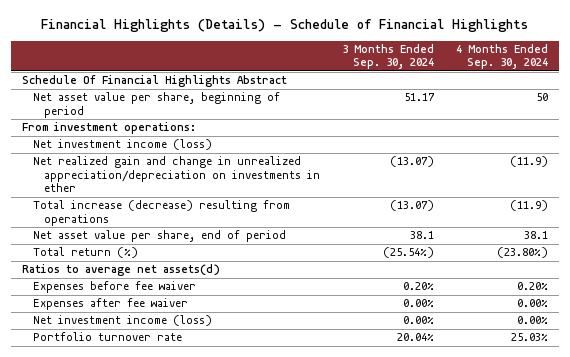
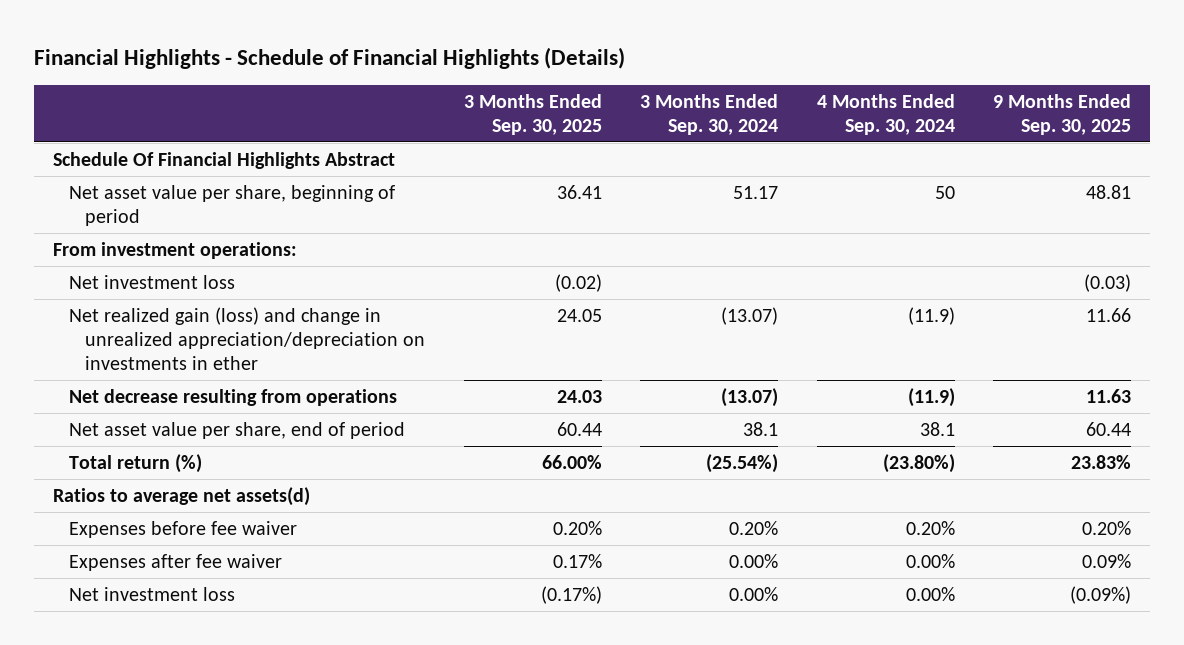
- Financial Highlights (Details) - Schedule of Financial Highlights
+ Financial Highlights - Schedule of Financial Highlights (Details)
- | 3 Months Ended Sep. 30, 2024 | 4 Months Ended Sep. 30, 2024
+ | 3 Months Ended Sep. 30, 2025 | 3 Months Ended Sep. 30, 2024 | 4 Months Ended Sep. 30, 2024 | 9 Months Ended Sep. 30, 2025
- Net investment income (loss)
- Net realized gain and change in unrealized appreciation/depreciation on investments in ether | (13.07) | (11.9)
- Total increase (decrease) resulting from operations | (13.07) | (11.9)
+ Net investment loss | (0.02) | | | (0.03)
+ Net realized gain (loss) and change in unrealized appreciation/depreciation on investments in ether | 24.05 | (13.07) | (11.9) | 11.66
+ Net decrease resulting from operations | 24.03 | (13.07) | (11.9) | 11.63
- Net investment income (loss) | 0.00% | 0.00%
- Portfolio turnover rate | 20.04% | 25.03%
+ Net investment loss | (0.17%) | 0.00% | 0.00% | (0.09%)

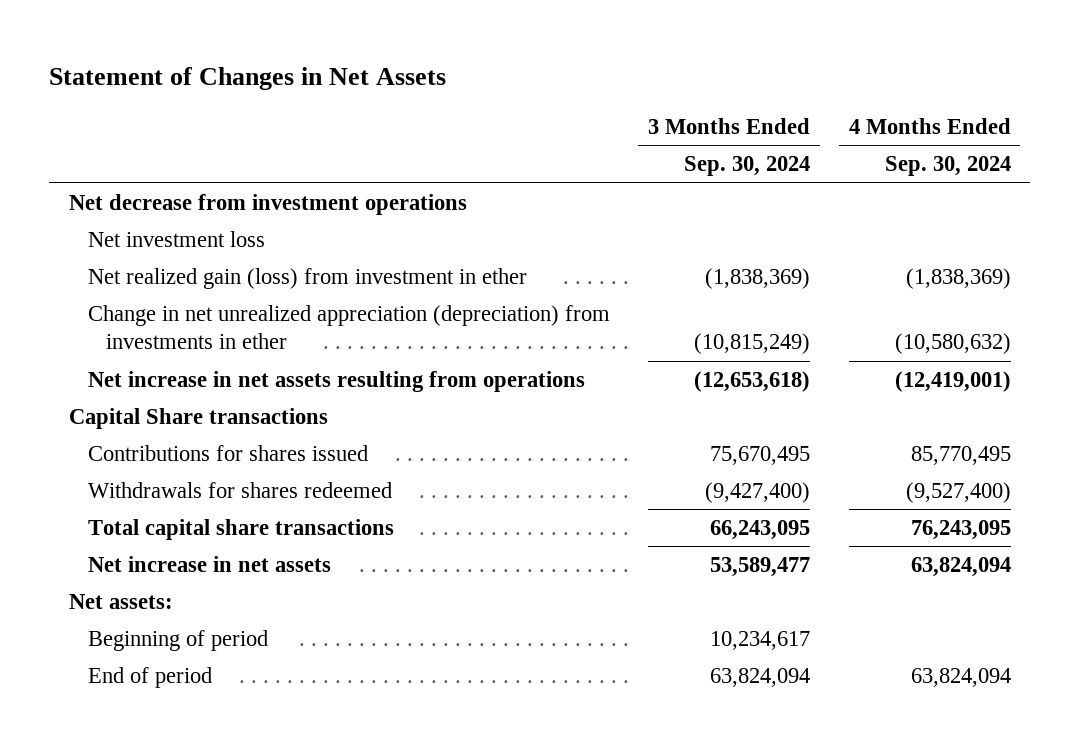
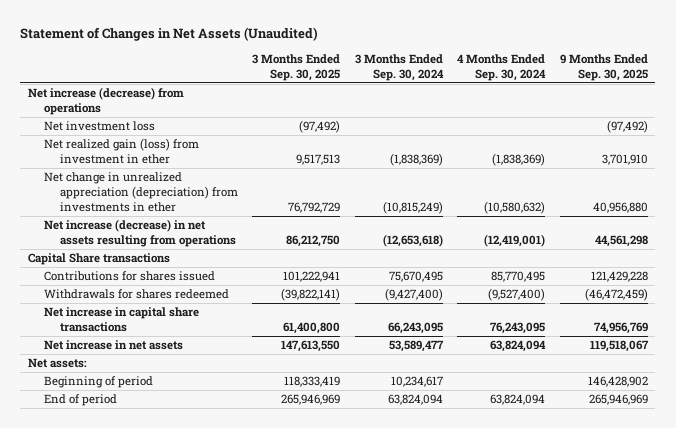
- Statement of Changes in Net Assets
+ Statement of Changes in Net Assets (Unaudited)
- | 3 Months Ended Sep. 30, 2024 | 4 Months Ended Sep. 30, 2024
+ | 3 Months Ended Sep. 30, 2025 | 3 Months Ended Sep. 30, 2024 | 4 Months Ended Sep. 30, 2024 | 9 Months Ended Sep. 30, 2025
- Net decrease from investment operations
+ Net increase (decrease) from operations
- Change in net unrealized appreciation (depreciation) from investments in ether | (10,815,249) | (10,580,632)
- Net increase in net assets resulting from operations | (12,653,618) | (12,419,001)
+ Net change in unrealized appreciation (depreciation) from investments in ether | 76,792,729 | (10,815,249) | (10,580,632) | 40,956,880
+ Net increase (decrease) in net assets resulting from operations | 86,212,750 | (12,653,618) | (12,419,001) | 44,561,298
- Total capital share transactions | 66,243,095 | 76,243,095
+ Net increase in capital share transactions | 61,400,800 | 66,243,095 | 76,243,095 | 74,956,769

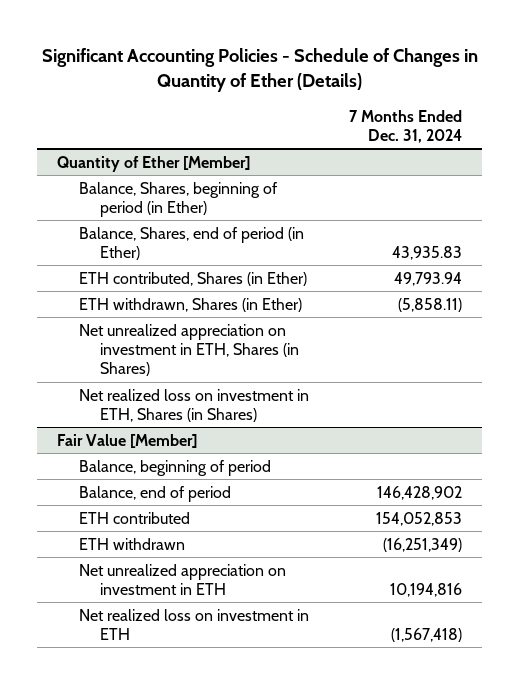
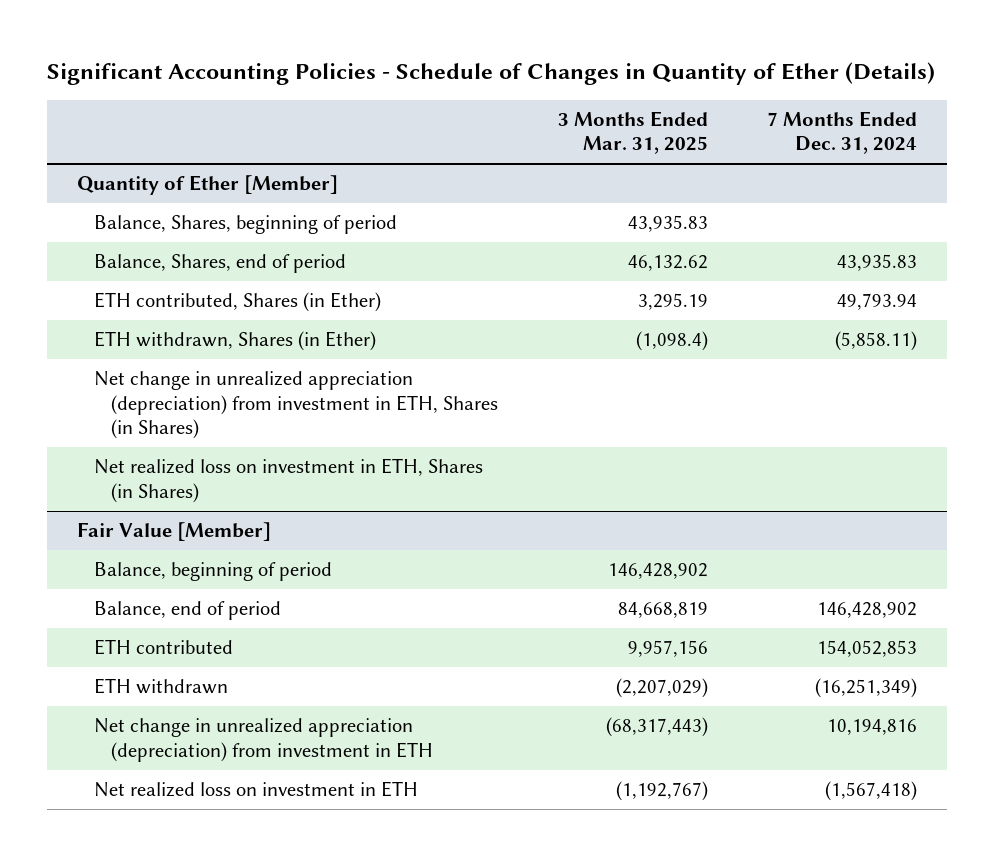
- | 7 Months Ended Dec. 31, 2024
+ | 3 Months Ended Mar. 31, 2025 | 7 Months Ended Dec. 31, 2024
@ Quantity of Ether [Member]
- Balance, Shares, beginning of period (in Ether)
- Balance, Shares, end of period (in Ether) | 43,935.83
+ Balance, Shares, beginning of period | 43,935.83 |
+ Balance, Shares, end of period | 46,132.62 | 43,935.83
- Net unrealized appreciation on investment in ETH, Shares (in Shares)
+ Net change in unrealized appreciation (depreciation) from investment in ETH, Shares (in Shares)
@ Fair Value [Member]
- Net unrealized appreciation on investment in ETH | 10,194,816
+ Net change in unrealized appreciation (depreciation) from investment in ETH | (68,317,443) | 10,194,816

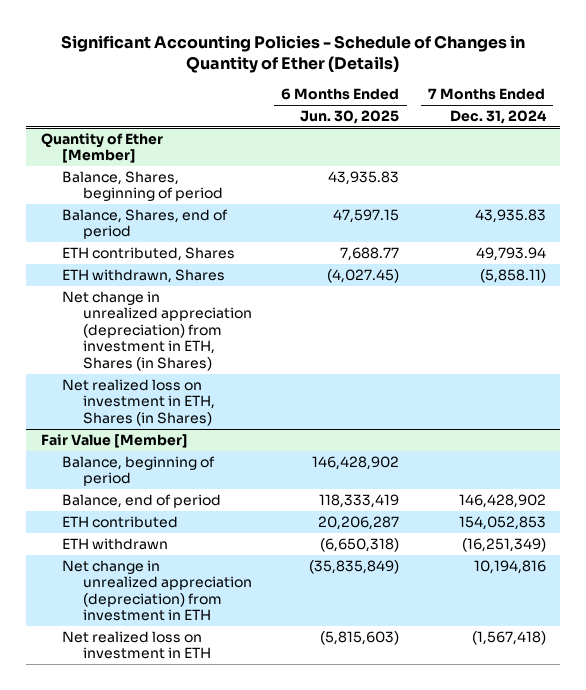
- | 3 Months Ended Mar. 31, 2025 | 7 Months Ended Dec. 31, 2024
+ | 6 Months Ended Jun. 30, 2025 | 7 Months Ended Dec. 31, 2024
@ Quantity of Ether [Member]
- ETH contributed, Shares (in Ether) | 3,295.19 | 49,793.94
- ETH withdrawn, Shares (in Ether) | (1,098.4) | (5,858.11)
+ ETH contributed, Shares | 7,688.77 | 49,793.94
+ ETH withdrawn, Shares | (4,027.45) | (5,858.11)

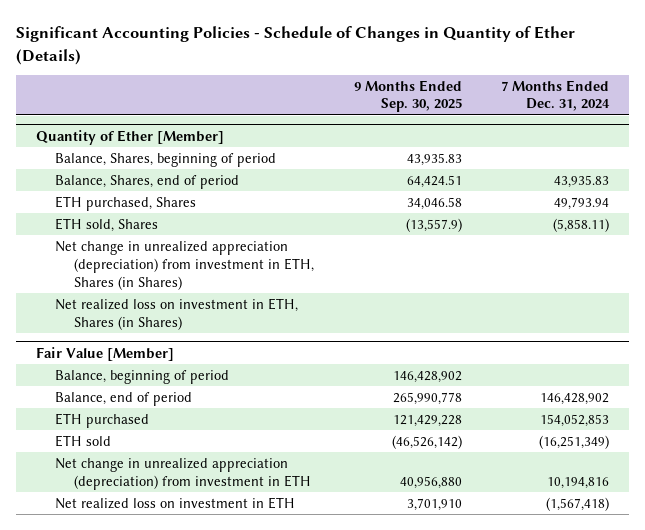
- | 6 Months Ended Jun. 30, 2025 | 7 Months Ended Dec. 31, 2024
+ | 9 Months Ended Sep. 30, 2025 | 7 Months Ended Dec. 31, 2024
@ Quantity of Ether [Member]
- ETH contributed, Shares | 7,688.77 | 49,793.94
- ETH withdrawn, Shares | (4,027.45) | (5,858.11)
+ ETH purchased, Shares | 34,046.58 | 49,793.94
+ ETH sold, Shares | (13,557.9) | (5,858.11)
@ Fair Value [Member]
- ETH contributed | 20,206,287 | 154,052,853
- ETH withdrawn | (6,650,318) | (16,251,349)
+ ETH purchased | 121,429,228 | 154,052,853
+ ETH sold | (46,526,142) | (16,251,349)

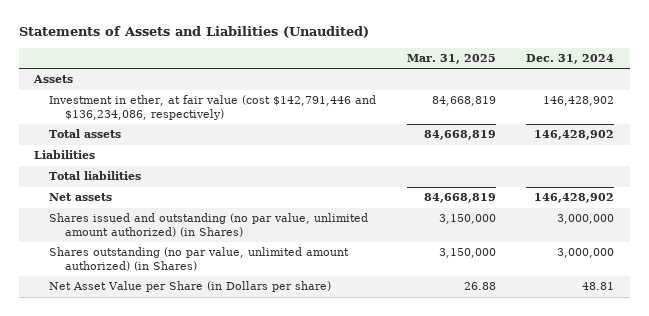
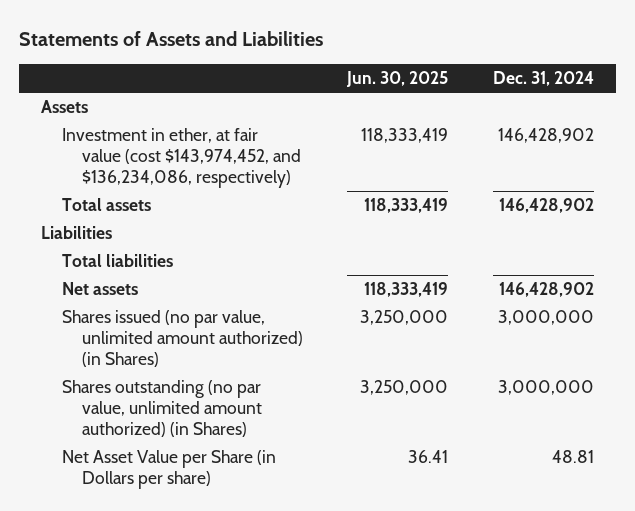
- Statements of Assets and Liabilities (Unaudited)
+ Statements of Assets and Liabilities
- | Mar. 31, 2025 | Dec. 31, 2024
+ | Jun. 30, 2025 | Dec. 31, 2024
- Investment in ether, at fair value (cost $142,791,446 and $136,234,086, respectively) | 84,668,819 | 146,428,902
+ Investment in ether, at fair value (cost $143,974,452, and $136,234,086, respectively) | 118,333,419 | 146,428,902
- Shares issued and outstanding (no par value, unlimited amount authorized) (in Shares) | 3,150,000 | 3,000,000
+ Shares issued (no par value, unlimited amount authorized) (in Shares) | 3,250,000 | 3,000,000

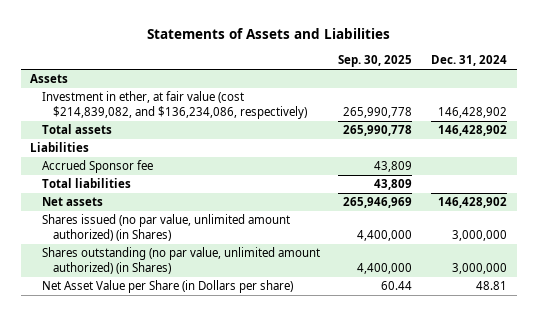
- | Jun. 30, 2025 | Dec. 31, 2024
+ | Sep. 30, 2025 | Dec. 31, 2024
- Investment in ether, at fair value (cost $143,974,452, and $136,234,086, respectively) | 118,333,419 | 146,428,902
+ Investment in ether, at fair value (cost $214,839,082, and $136,234,086, respectively) | 265,990,778 | 146,428,902
+ Accrued Sponsor fee | 43,809 |

